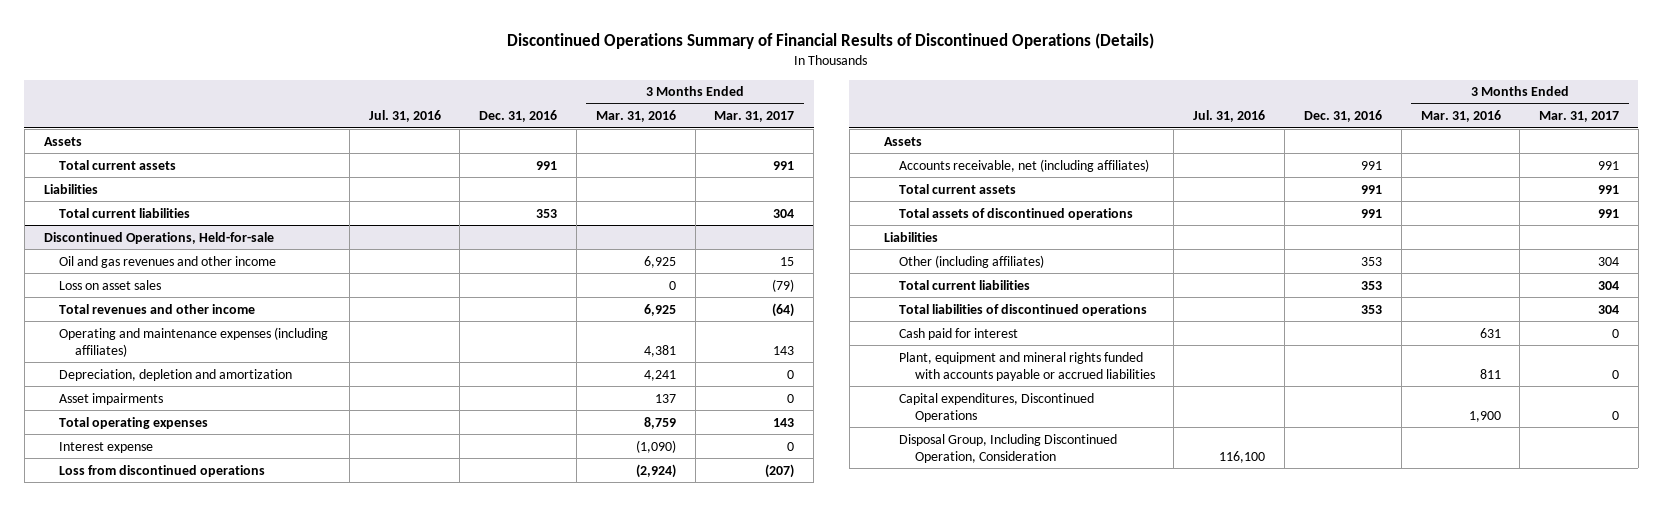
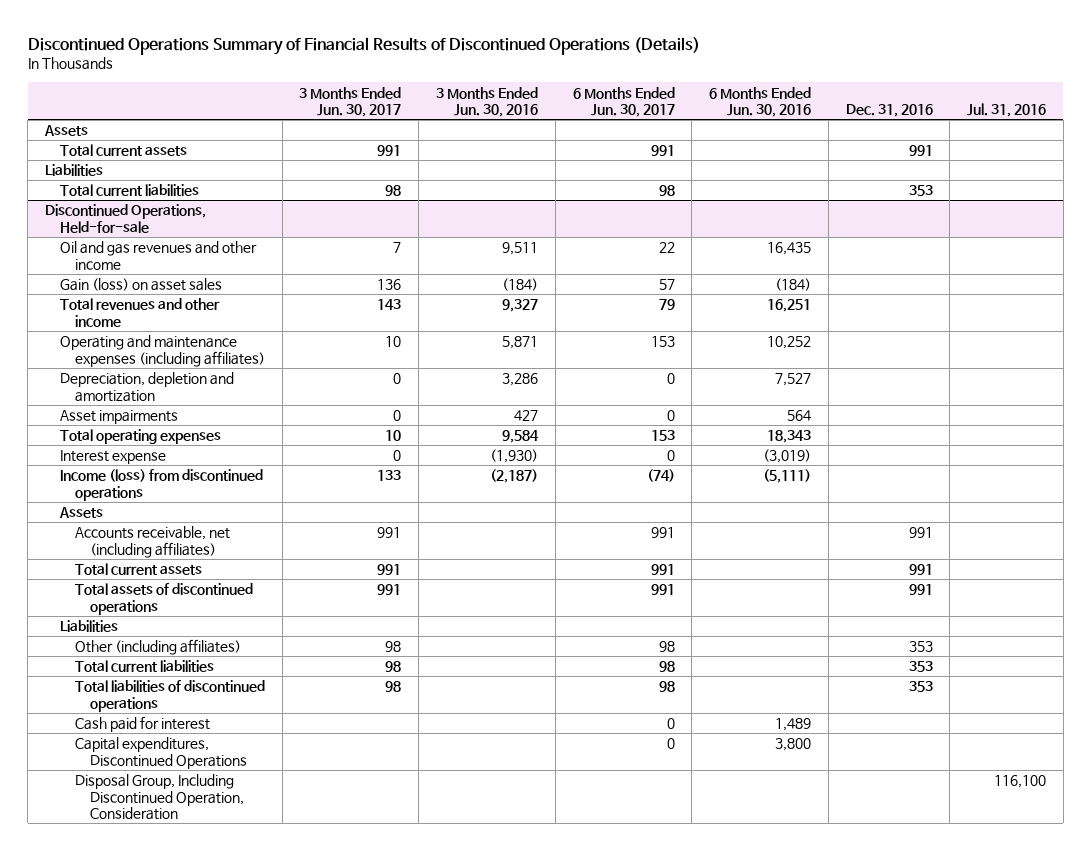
- | Jul. 31, 2016 | Dec. 31, 2016 | 3 Months Ended Mar. 31, 2016 | 3 Months Ended Mar. 31, 2017
+ | 3 Months Ended Jun. 30, 2017 | 3 Months Ended Jun. 30, 2016 | 6 Months Ended Jun. 30, 2017 | 6 Months Ended Jun. 30, 2016 | Dec. 31, 2016 | Jul. 31, 2016
@ Discontinued Operations, Held-for-sale
- Loss on asset sales | | | 0 | (79)
+ Gain (loss) on asset sales | 136 | (184) | 57 | (184) | |
- Loss from discontinued operations | | | (2,924) | (207)
+ Income (loss) from discontinued operations | 133 | (2,187) | (74) | (5,111) | |
- Plant, equipment and mineral rights funded with accounts payable or accrued liabilities | | | 811 | 0

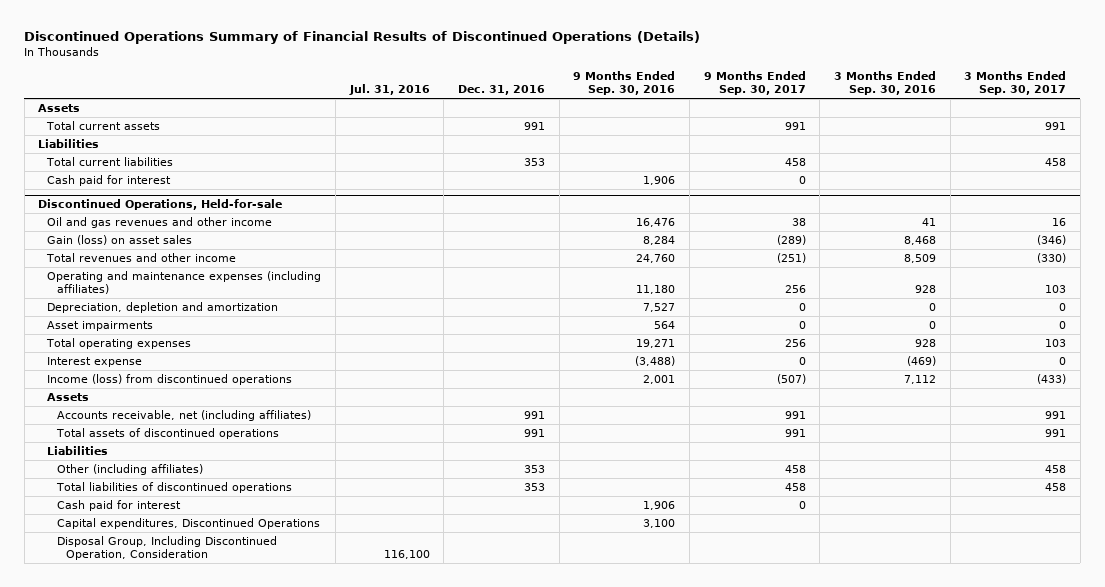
- | 3 Months Ended Jun. 30, 2017 | 3 Months Ended Jun. 30, 2016 | 6 Months Ended Jun. 30, 2017 | 6 Months Ended Jun. 30, 2016 | Dec. 31, 2016 | Jul. 31, 2016
+ | Jul. 31, 2016 | Dec. 31, 2016 | 9 Months Ended Sep. 30, 2016 | 9 Months Ended Sep. 30, 2017 | 3 Months Ended Sep. 30, 2016 | 3 Months Ended Sep. 30, 2017
+ Cash paid for interest | | | 1,906 | 0 | |
@ Discontinued Operations, Held-for-sale
- Total current assets | 991 | | 991 | | 991 |
- Total current liabilities | 98 | | 98 | | 353 |

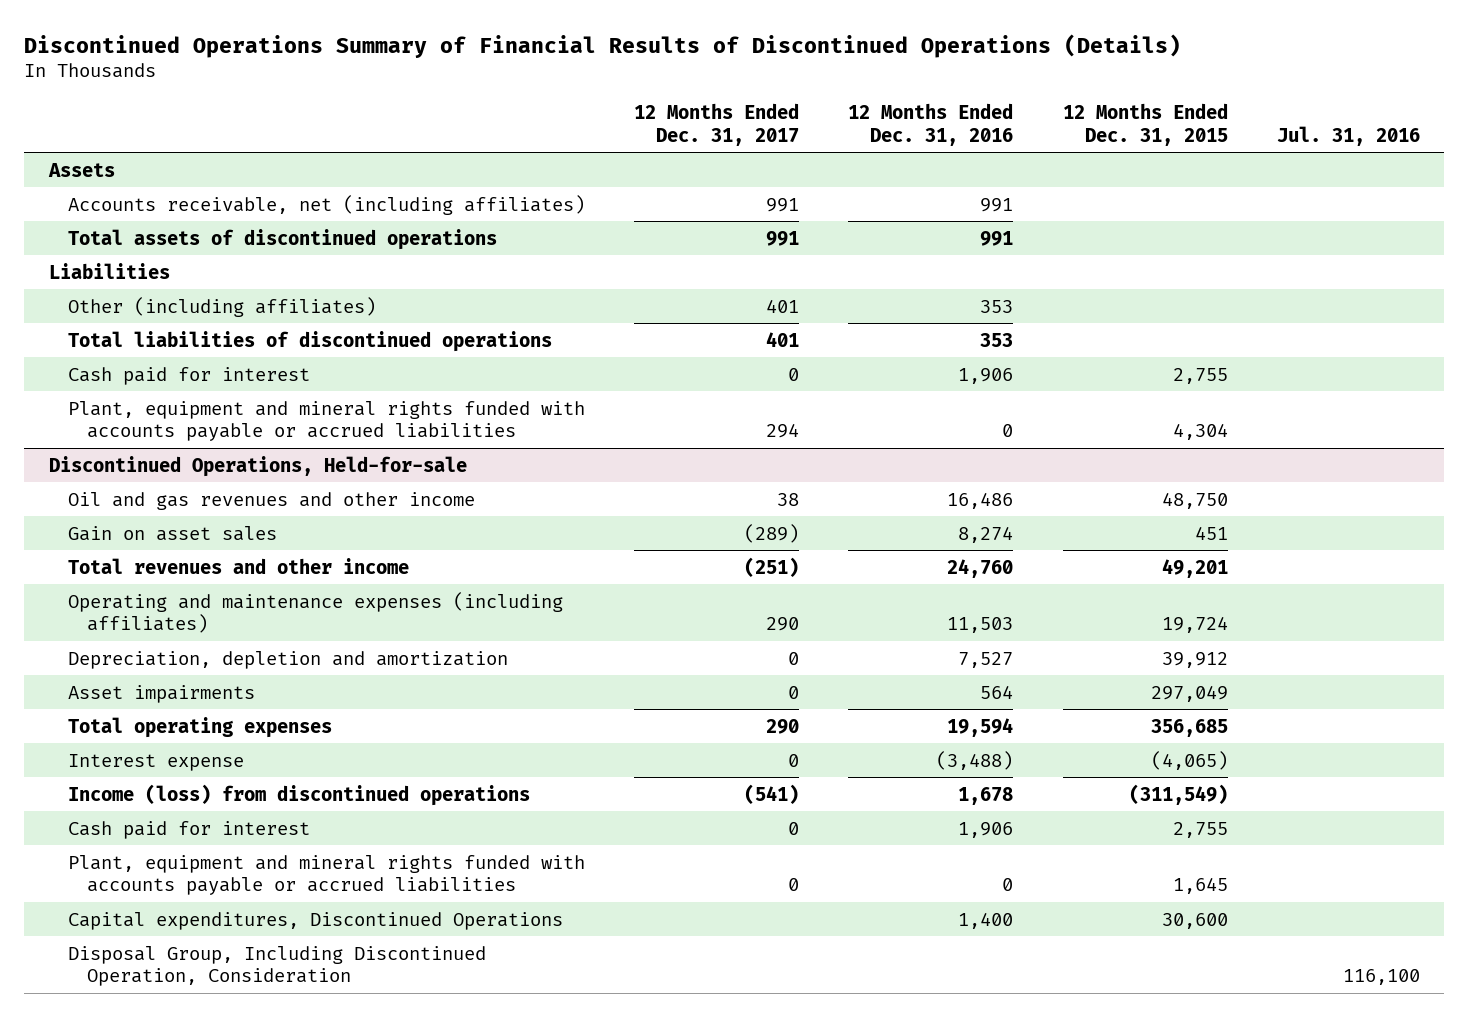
- | Jul. 31, 2016 | Dec. 31, 2016 | 9 Months Ended Sep. 30, 2016 | 9 Months Ended Sep. 30, 2017 | 3 Months Ended Sep. 30, 2016 | 3 Months Ended Sep. 30, 2017
+ | 12 Months Ended Dec. 31, 2017 | 12 Months Ended Dec. 31, 2016 | 12 Months Ended Dec. 31, 2015 | Jul. 31, 2016
- Total current assets | | 991 | | 991 | | 991
+ Accounts receivable, net (including affiliates) | 991 | 991 | |
+ Total assets of discontinued operations | 991 | 991 | |
- Total current liabilities | | 353 | | 458 | | 458
+ Other (including affiliates) | 401 | 353 | |
+ Total liabilities of discontinued operations | 401 | 353 | |
+ Plant, equipment and mineral rights funded with accounts payable or accrued liabilities | 294 | 0 | 4,304 |
@ Discontinued Operations, Held-for-sale
- Gain (loss) on asset sales | | | 8,284 | (289) | 8,468 | (346)
+ Gain on asset sales | (289) | 8,274 | 451 |
- Assets
- Accounts receivable, net (including affiliates) | | 991 | | 991 | | 991
- Total assets of discontinued operations | | 991 | | 991 | | 991
- Liabilities
- Other (including affiliates) | | 353 | | 458 | | 458
- Total liabilities of discontinued operations | | 353 | | 458 | | 458
+ Plant, equipment and mineral rights funded with accounts payable or accrued liabilities | 0 | 0 | 1,645 |

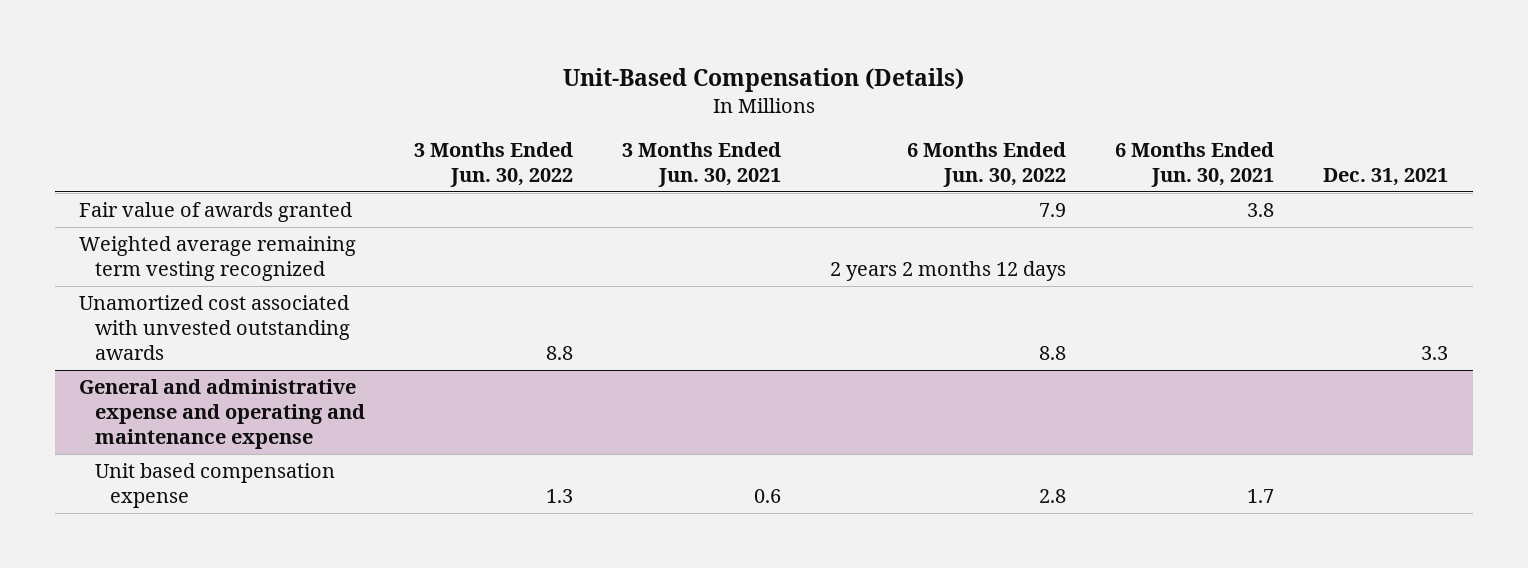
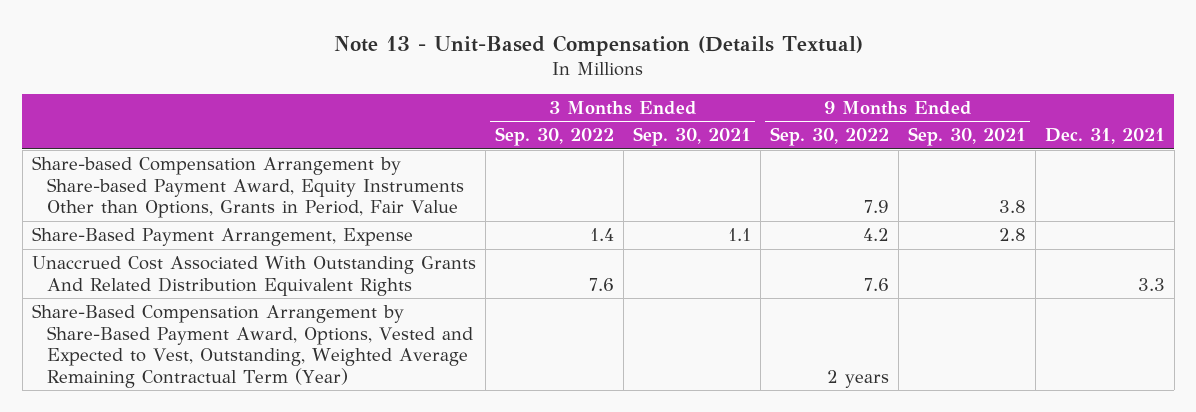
- Unit-Based Compensation (Details)
+ Note 13 - Unit-Based Compensation (Details Textual)
- | 3 Months Ended Jun. 30, 2022 | 3 Months Ended Jun. 30, 2021 | 6 Months Ended Jun. 30, 2022 | 6 Months Ended Jun. 30, 2021 | Dec. 31, 2021
+ | 3 Months Ended Sep. 30, 2022 | 3 Months Ended Sep. 30, 2021 | 9 Months Ended Sep. 30, 2022 | 9 Months Ended Sep. 30, 2021 | Dec. 31, 2021
- Fair value of awards granted | | | 7.9 | 3.8 |
- Weighted average remaining term vesting recognized | | | 2 years 2 months 12 days | |
- Unamortized cost associated with unvested outstanding awards | 8.8 | | 8.8 | | 3.3
- General and administrative expense and operating and maintenance expense
- Unit based compensation expense | 1.3 | 0.6 | 2.8 | 1.7 |
+ Share-based Compensation Arrangement by Share-based Payment Award, Equity Instruments Other than Options, Grants in Period, Fair Value | | | 7.9 | 3.8 |
+ Share-Based Payment Arrangement, Expense | 1.4 | 1.1 | 4.2 | 2.8 |
+ Unaccrued Cost Associated With Outstanding Grants And Related Distribution Equivalent Rights | 7.6 | | 7.6 | | 3.3
+ Share-Based Compensation Arrangement by Share-Based Payment Award, Options, Vested and Expected to Vest, Outstanding, Weighted Average Remaining Contractual Term (Year) | | | 2 years | |

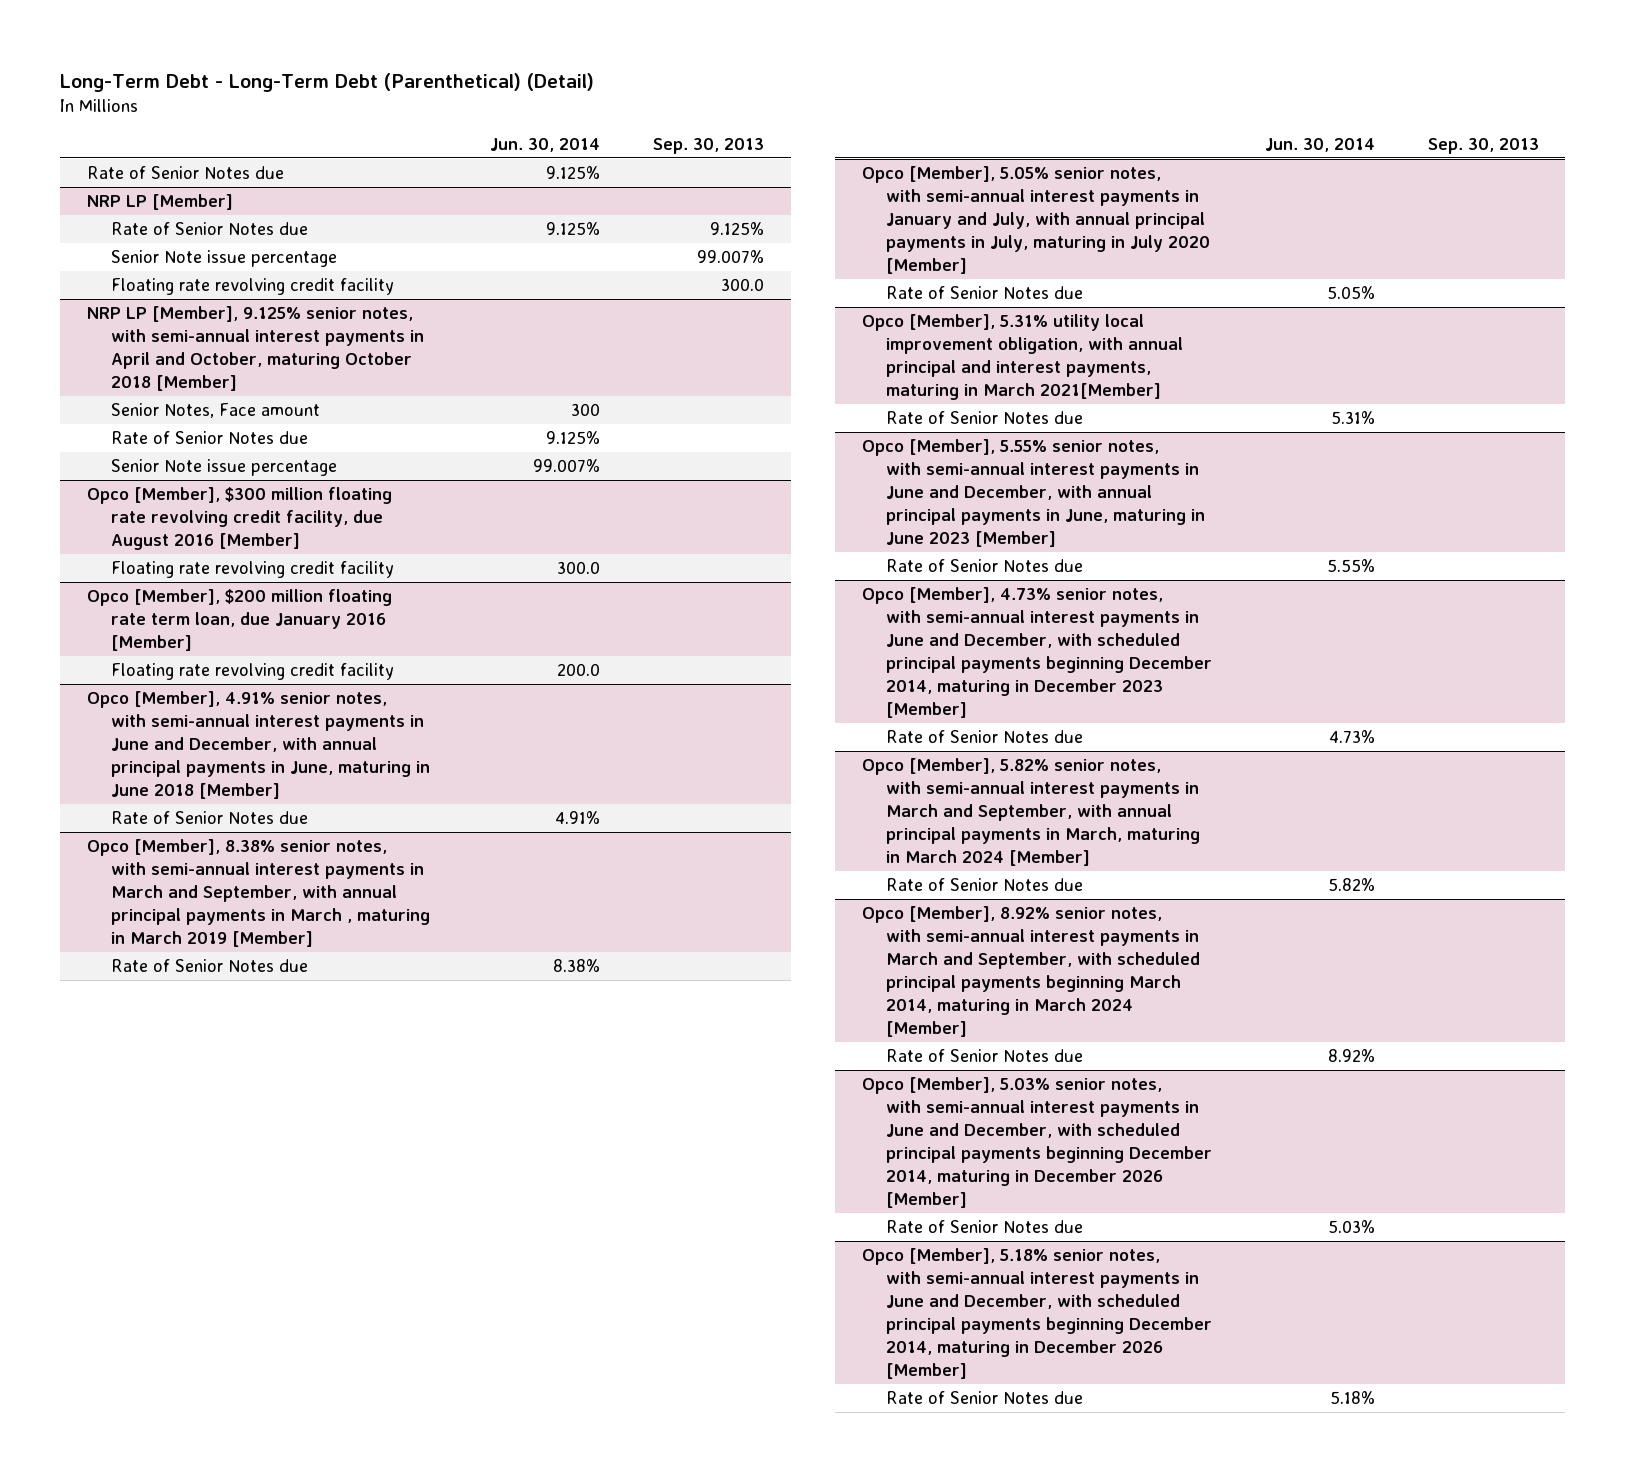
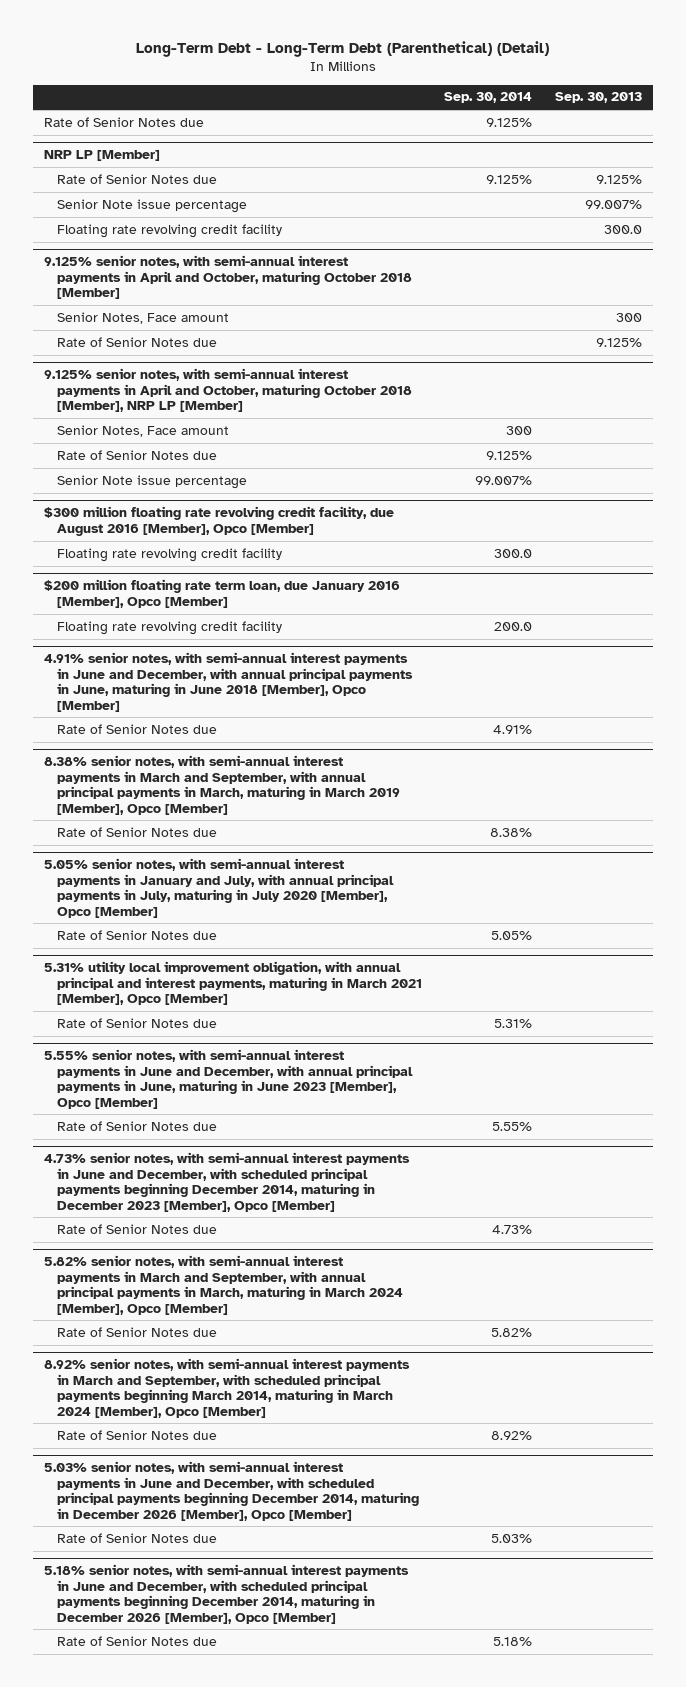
- | Jun. 30, 2014 | Sep. 30, 2013
+ | Sep. 30, 2014 | Sep. 30, 2013
- NRP LP [Member], 9.125% senior notes, with semi-annual interest payments in April and October, maturing October 2018 [Member]
+ 9.125% senior notes, with semi-annual interest payments in April and October, maturing October 2018 [Member]
+ Senior Notes, Face amount | | 300
+ Rate of Senior Notes due | | 9.125%
+ 9.125% senior notes, with semi-annual interest payments in April and October, maturing October 2018 [Member], NRP LP [Member]
- Opco [Member], $300 million floating rate revolving credit facility, due August 2016 [Member]
+ $300 million floating rate revolving credit facility, due August 2016 [Member], Opco [Member]
- Opco [Member], $200 million floating rate term loan, due January 2016 [Member]
+ $200 million floating rate term loan, due January 2016 [Member], Opco [Member]
- Opco [Member], 4.91% senior notes, with semi-annual interest payments in June and December, with annual principal payments in June, maturing in June 2018 [Member]
+ 4.91% senior notes, with semi-annual interest payments in June and December, with annual principal payments in June, maturing in June 2018 [Member], Opco [Member]
- Opco [Member], 8.38% senior notes, with semi-annual interest payments in March and September, with annual principal payments in March , maturing in March 2019 [Member]
+ 8.38% senior notes, with semi-annual interest payments in March and September, with annual principal payments in March, maturing in March 2019 [Member], Opco [Member]
- Opco [Member], 5.05% senior notes, with semi-annual interest payments in January and July, with annual principal payments in July, maturing in July 2020 [Member]
+ 5.05% senior notes, with semi-annual interest payments in January and July, with annual principal payments in July, maturing in July 2020 [Member], Opco [Member]
- Opco [Member], 5.31% utility local improvement obligation, with annual principal and interest payments, maturing in March 2021[Member]
+ 5.31% utility local improvement obligation, with annual principal and interest payments, maturing in March 2021 [Member], Opco [Member]
- Opco [Member], 5.55% senior notes, with semi-annual interest payments in June and December, with annual principal payments in June, maturing in June 2023 [Member]
+ 5.55% senior notes, with semi-annual interest payments in June and December, with annual principal payments in June, maturing in June 2023 [Member], Opco [Member]
- Opco [Member], 4.73% senior notes, with semi-annual interest payments in June and December, with scheduled principal payments beginning December 2014, maturing in December 2023 [Member]
+ 4.73% senior notes, with semi-annual interest payments in June and December, with scheduled principal payments beginning December 2014, maturing in December 2023 [Member], Opco [Member]
- Opco [Member], 5.82% senior notes, with semi-annual interest payments in March and September, with annual principal payments in March, maturing in March 2024 [Member]
+ 5.82% senior notes, with semi-annual interest payments in March and September, with annual principal payments in March, maturing in March 2024 [Member], Opco [Member]
- Opco [Member], 8.92% senior notes, with semi-annual interest payments in March and September, with scheduled principal payments beginning March 2014, maturing in March 2024 [Member]
+ 8.92% senior notes, with semi-annual interest payments in March and September, with scheduled principal payments beginning March 2014, maturing in March 2024 [Member], Opco [Member]
- Opco [Member], 5.03% senior notes, with semi-annual interest payments in June and December, with scheduled principal payments beginning December 2014, maturing in December 2026 [Member]
+ 5.03% senior notes, with semi-annual interest payments in June and December, with scheduled principal payments beginning December 2014, maturing in December 2026 [Member], Opco [Member]
- Opco [Member], 5.18% senior notes, with semi-annual interest payments in June and December, with scheduled principal payments beginning December 2014, maturing in December 2026 [Member]
+ 5.18% senior notes, with semi-annual interest payments in June and December, with scheduled principal payments beginning December 2014, maturing in December 2026 [Member], Opco [Member]

